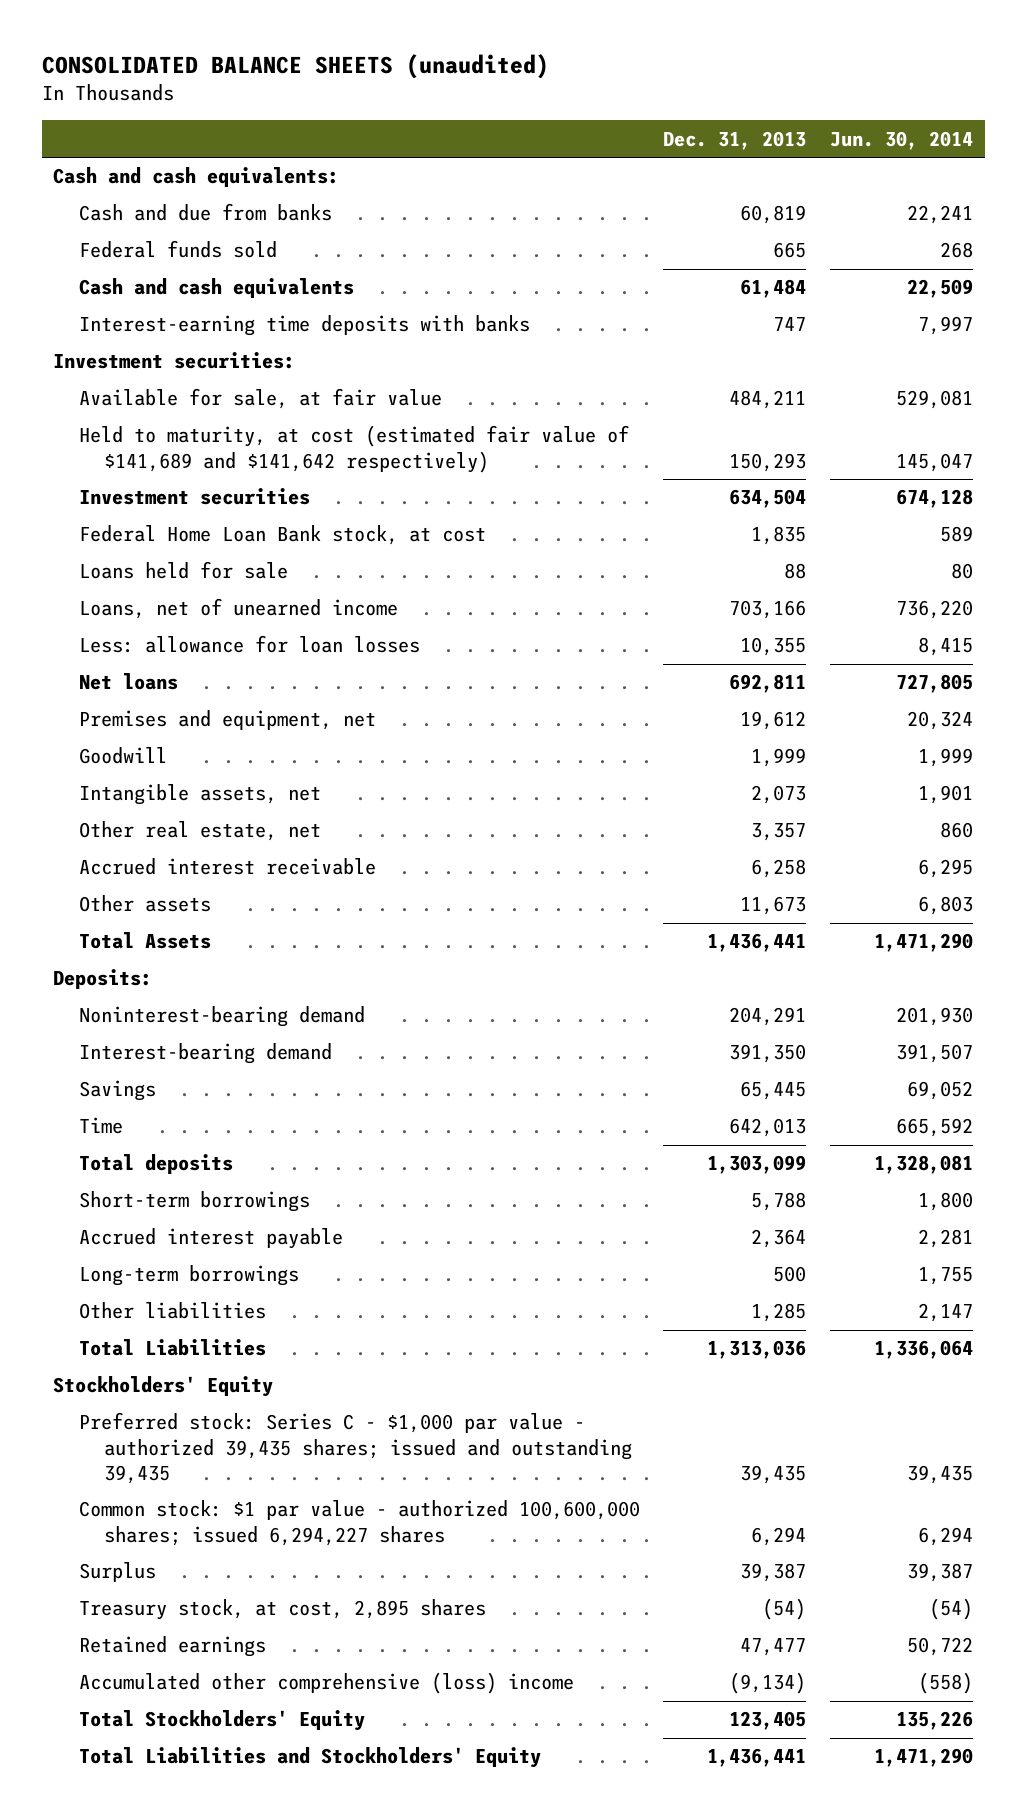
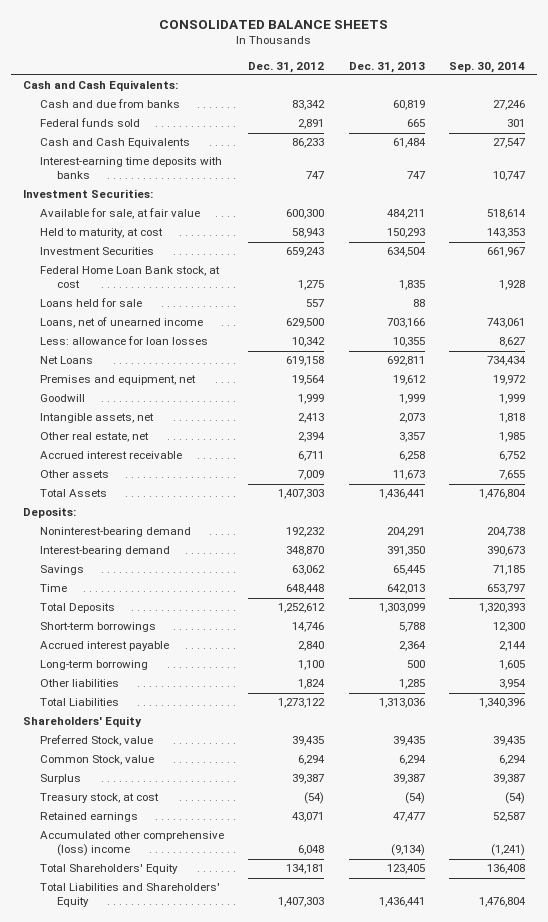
- CONSOLIDATED BALANCE SHEETS (unaudited)
+ CONSOLIDATED BALANCE SHEETS
- | Dec. 31, 2013 | Jun. 30, 2014
+ | Dec. 31, 2012 | Dec. 31, 2013 | Sep. 30, 2014
- Cash and cash equivalents:
+ Cash and Cash Equivalents:
- Cash and cash equivalents | 61,484 | 22,509
+ Cash and Cash Equivalents | 86,233 | 61,484 | 27,547
- Investment securities:
+ Investment Securities:
- Held to maturity, at cost (estimated fair value of $141,689 and $141,642 respectively) | 150,293 | 145,047
- Investment securities | 634,504 | 674,128
+ Held to maturity, at cost | 58,943 | 150,293 | 143,353
+ Investment Securities | 659,243 | 634,504 | 661,967
- Net loans | 692,811 | 727,805
+ Net Loans | 619,158 | 692,811 | 734,434
- Total deposits | 1,303,099 | 1,328,081
+ Total Deposits | 1,252,612 | 1,303,099 | 1,320,393
- Long-term borrowings | 500 | 1,755
+ Long-term borrowing | 1,100 | 500 | 1,605
- Stockholders' Equity
- Preferred stock: Series C - $1,000 par value - authorized 39,435 shares; issued and outstanding 39,435 | 39,435 | 39,435
- Common stock: $1 par value - authorized 100,600,000 shares; issued 6,294,227 shares | 6,294 | 6,294
+ Shareholders' Equity
+ Preferred Stock, value | 39,435 | 39,435 | 39,435
+ Common Stock, value | 6,294 | 6,294 | 6,294
- Treasury stock, at cost, 2,895 shares | (54) | (54)
+ Treasury stock, at cost | (54) | (54) | (54)
- Total Stockholders' Equity | 123,405 | 135,226
- Total Liabilities and Stockholders' Equity | 1,436,441 | 1,471,290
+ Total Shareholders' Equity | 134,181 | 123,405 | 136,408
+ Total Liabilities and Shareholders' Equity | 1,407,303 | 1,436,441 | 1,476,804

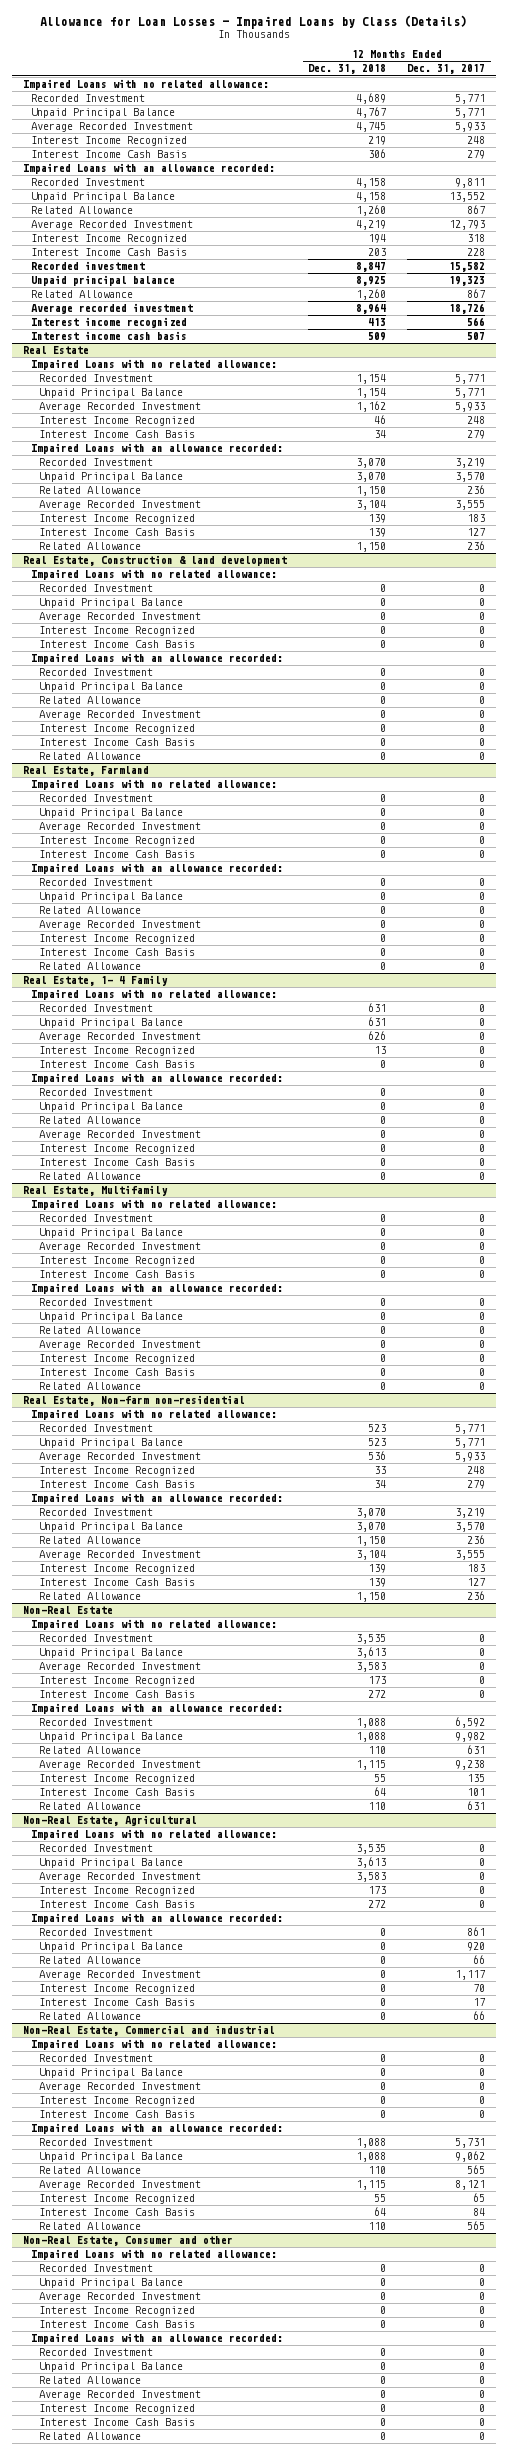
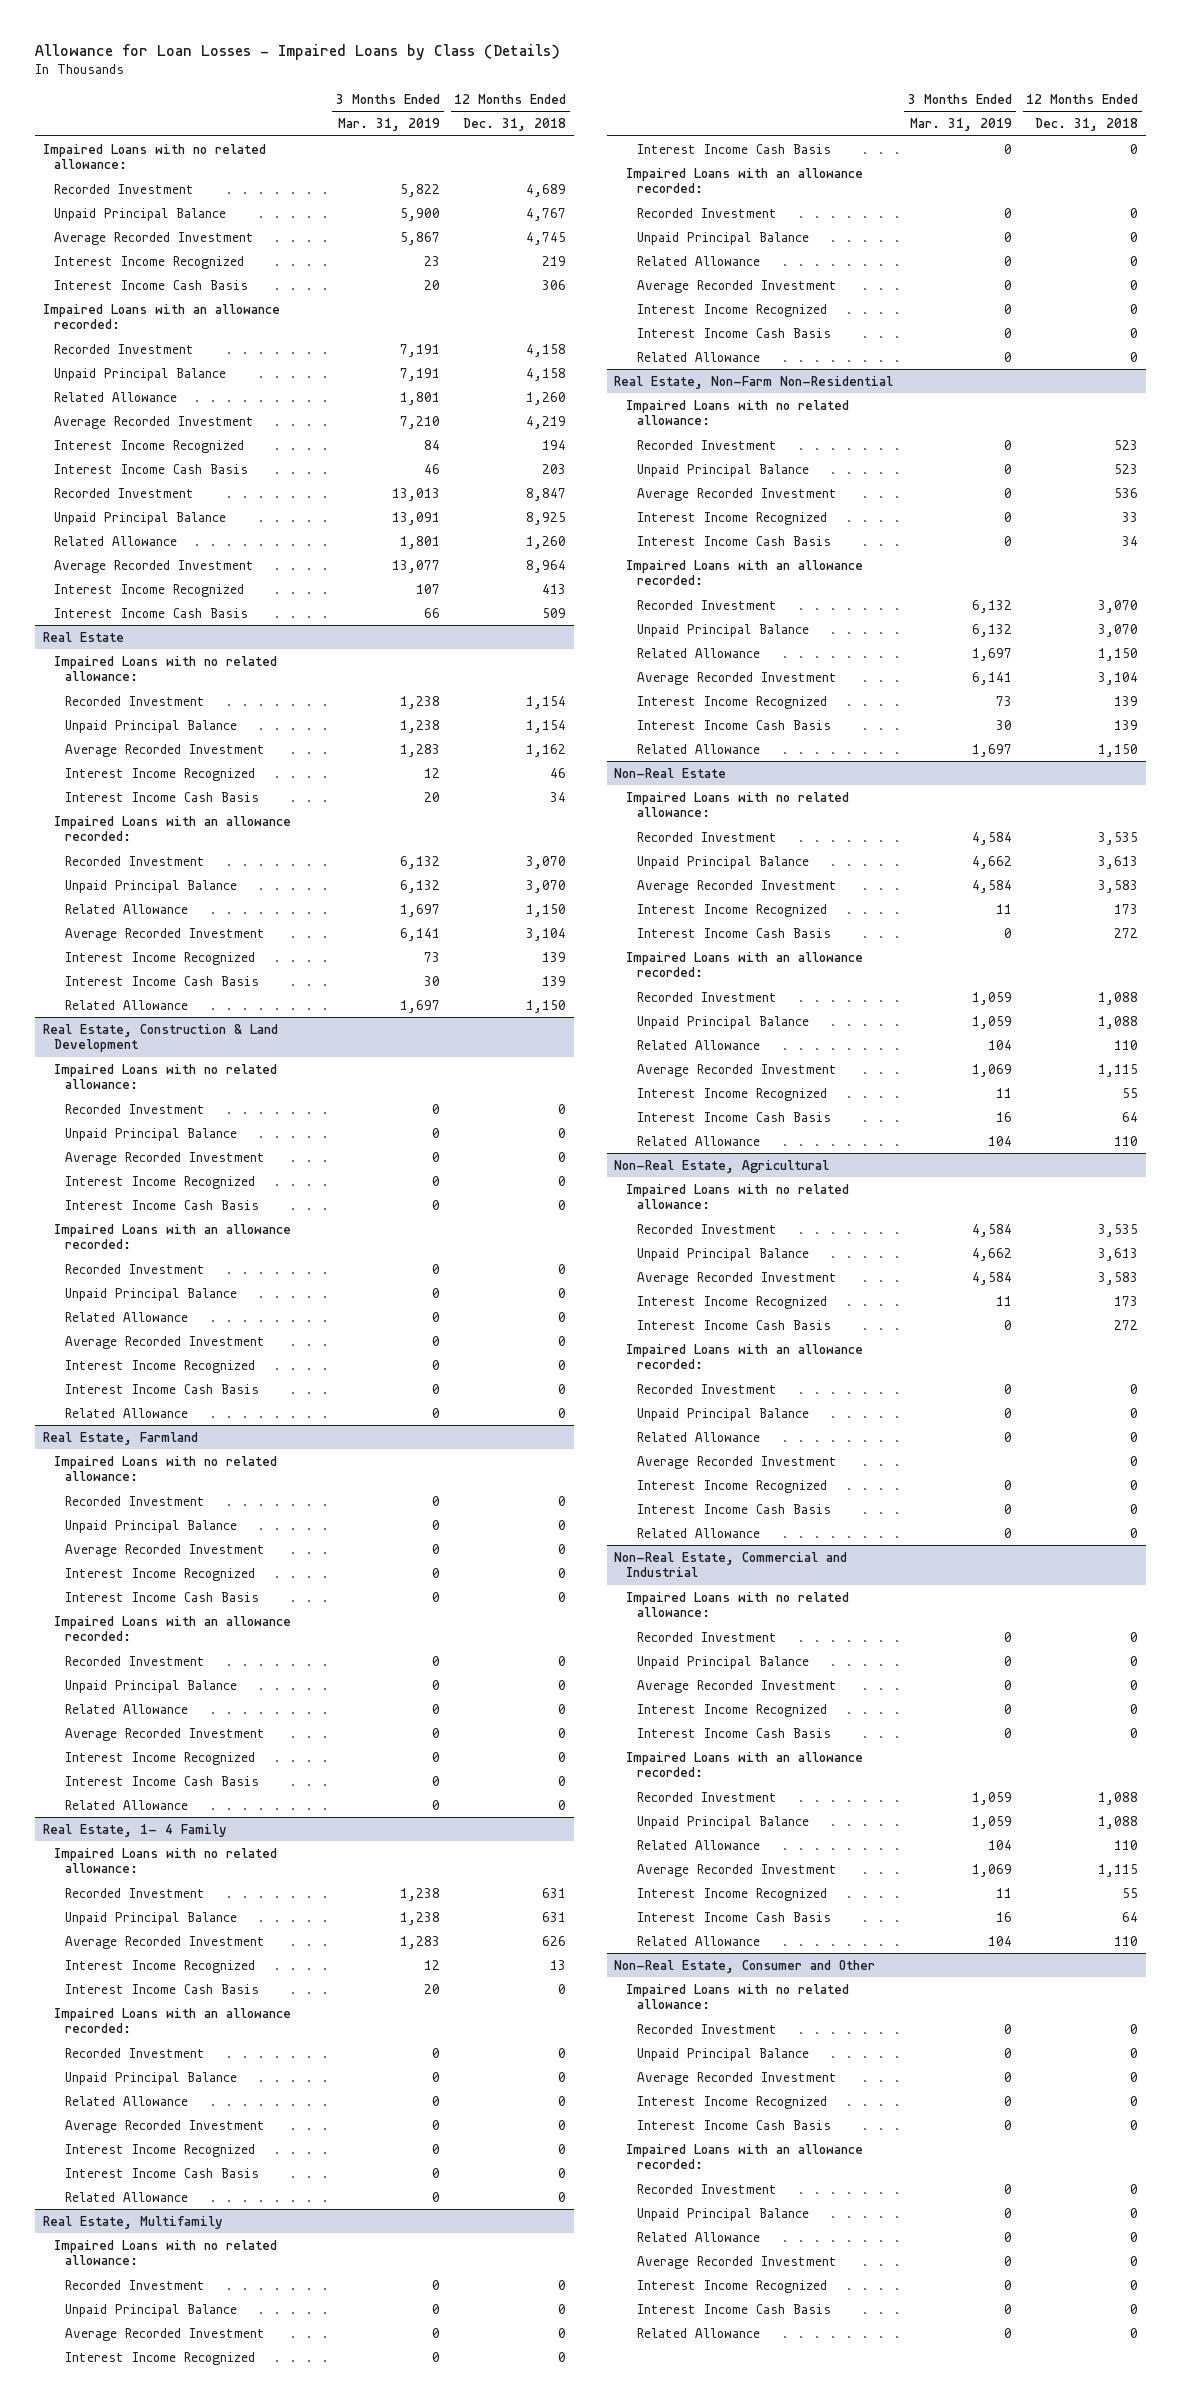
- | 12 Months Ended Dec. 31, 2018 | 12 Months Ended Dec. 31, 2017
+ | 3 Months Ended Mar. 31, 2019 | 12 Months Ended Dec. 31, 2018
- Recorded investment | 8,847 | 15,582
- Unpaid principal balance | 8,925 | 19,323
+ Recorded Investment | 13,013 | 8,847
+ Unpaid Principal Balance | 13,091 | 8,925
- Average recorded investment | 8,964 | 18,726
- Interest income recognized | 413 | 566
- Interest income cash basis | 509 | 507
+ Average Recorded Investment | 13,077 | 8,964
+ Interest Income Recognized | 107 | 413
+ Interest Income Cash Basis | 66 | 509
- Real Estate, Construction & land development
+ Real Estate, Construction & Land Development
- Real Estate, Non-farm non-residential
+ Real Estate, Non-Farm Non-Residential
- Non-Real Estate, Commercial and industrial
+ Non-Real Estate, Commercial and Industrial
- Non-Real Estate, Consumer and other
+ Non-Real Estate, Consumer and Other

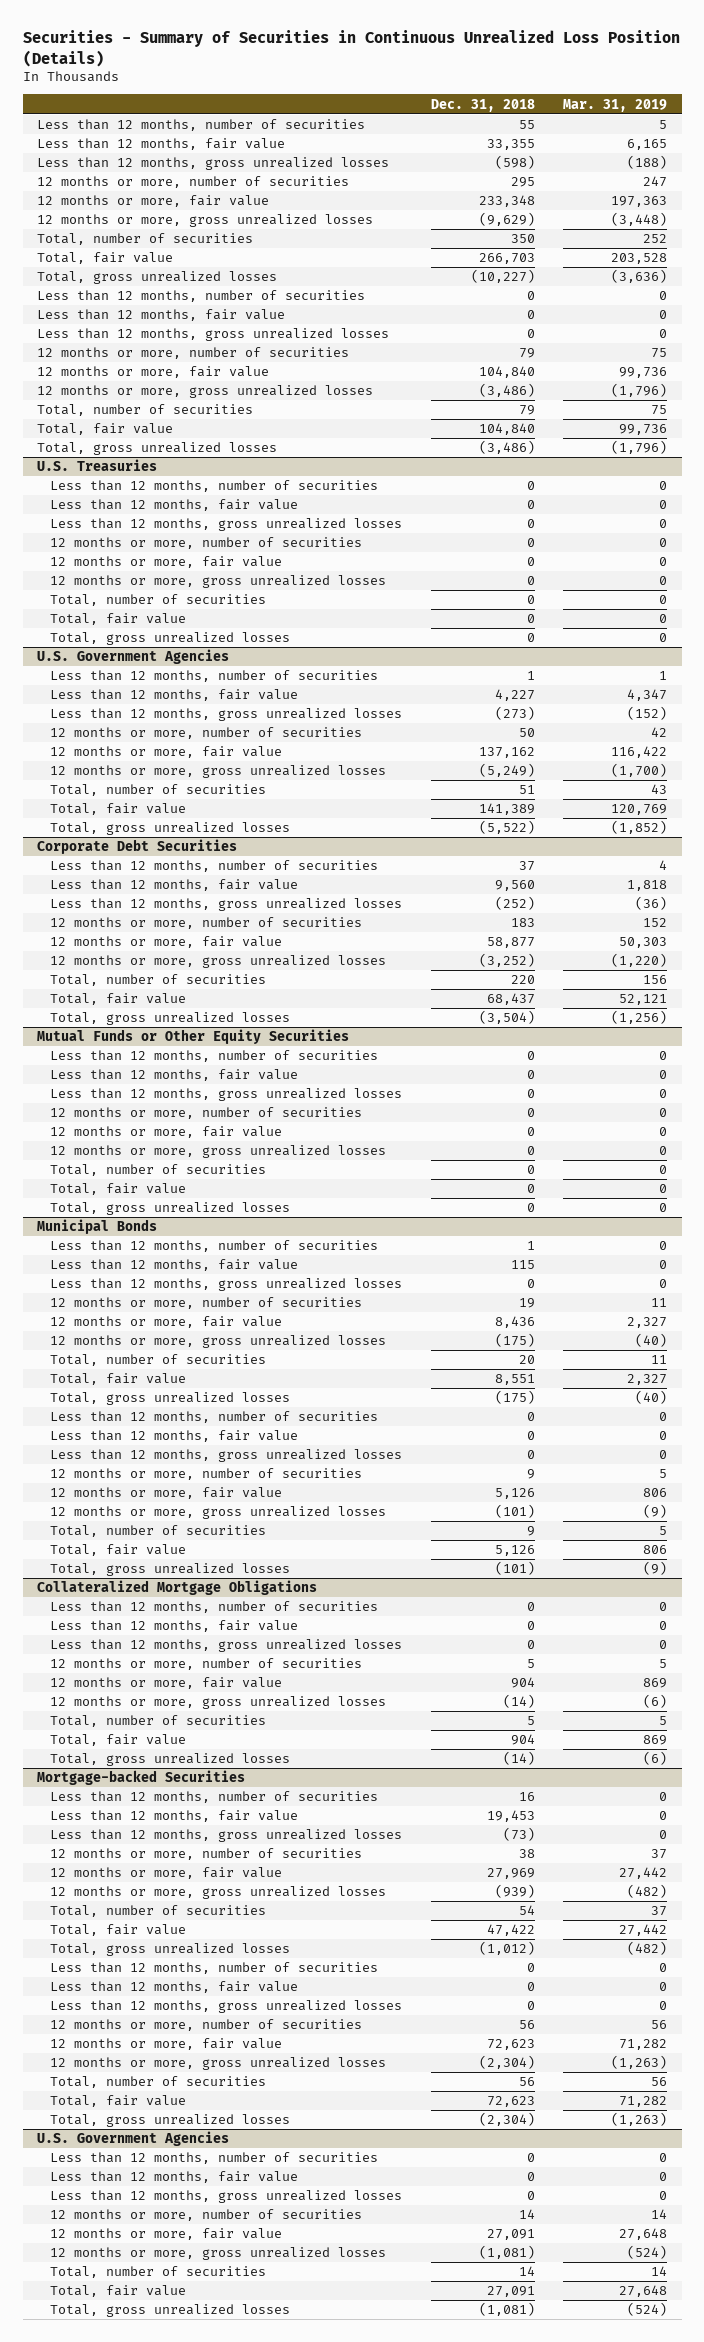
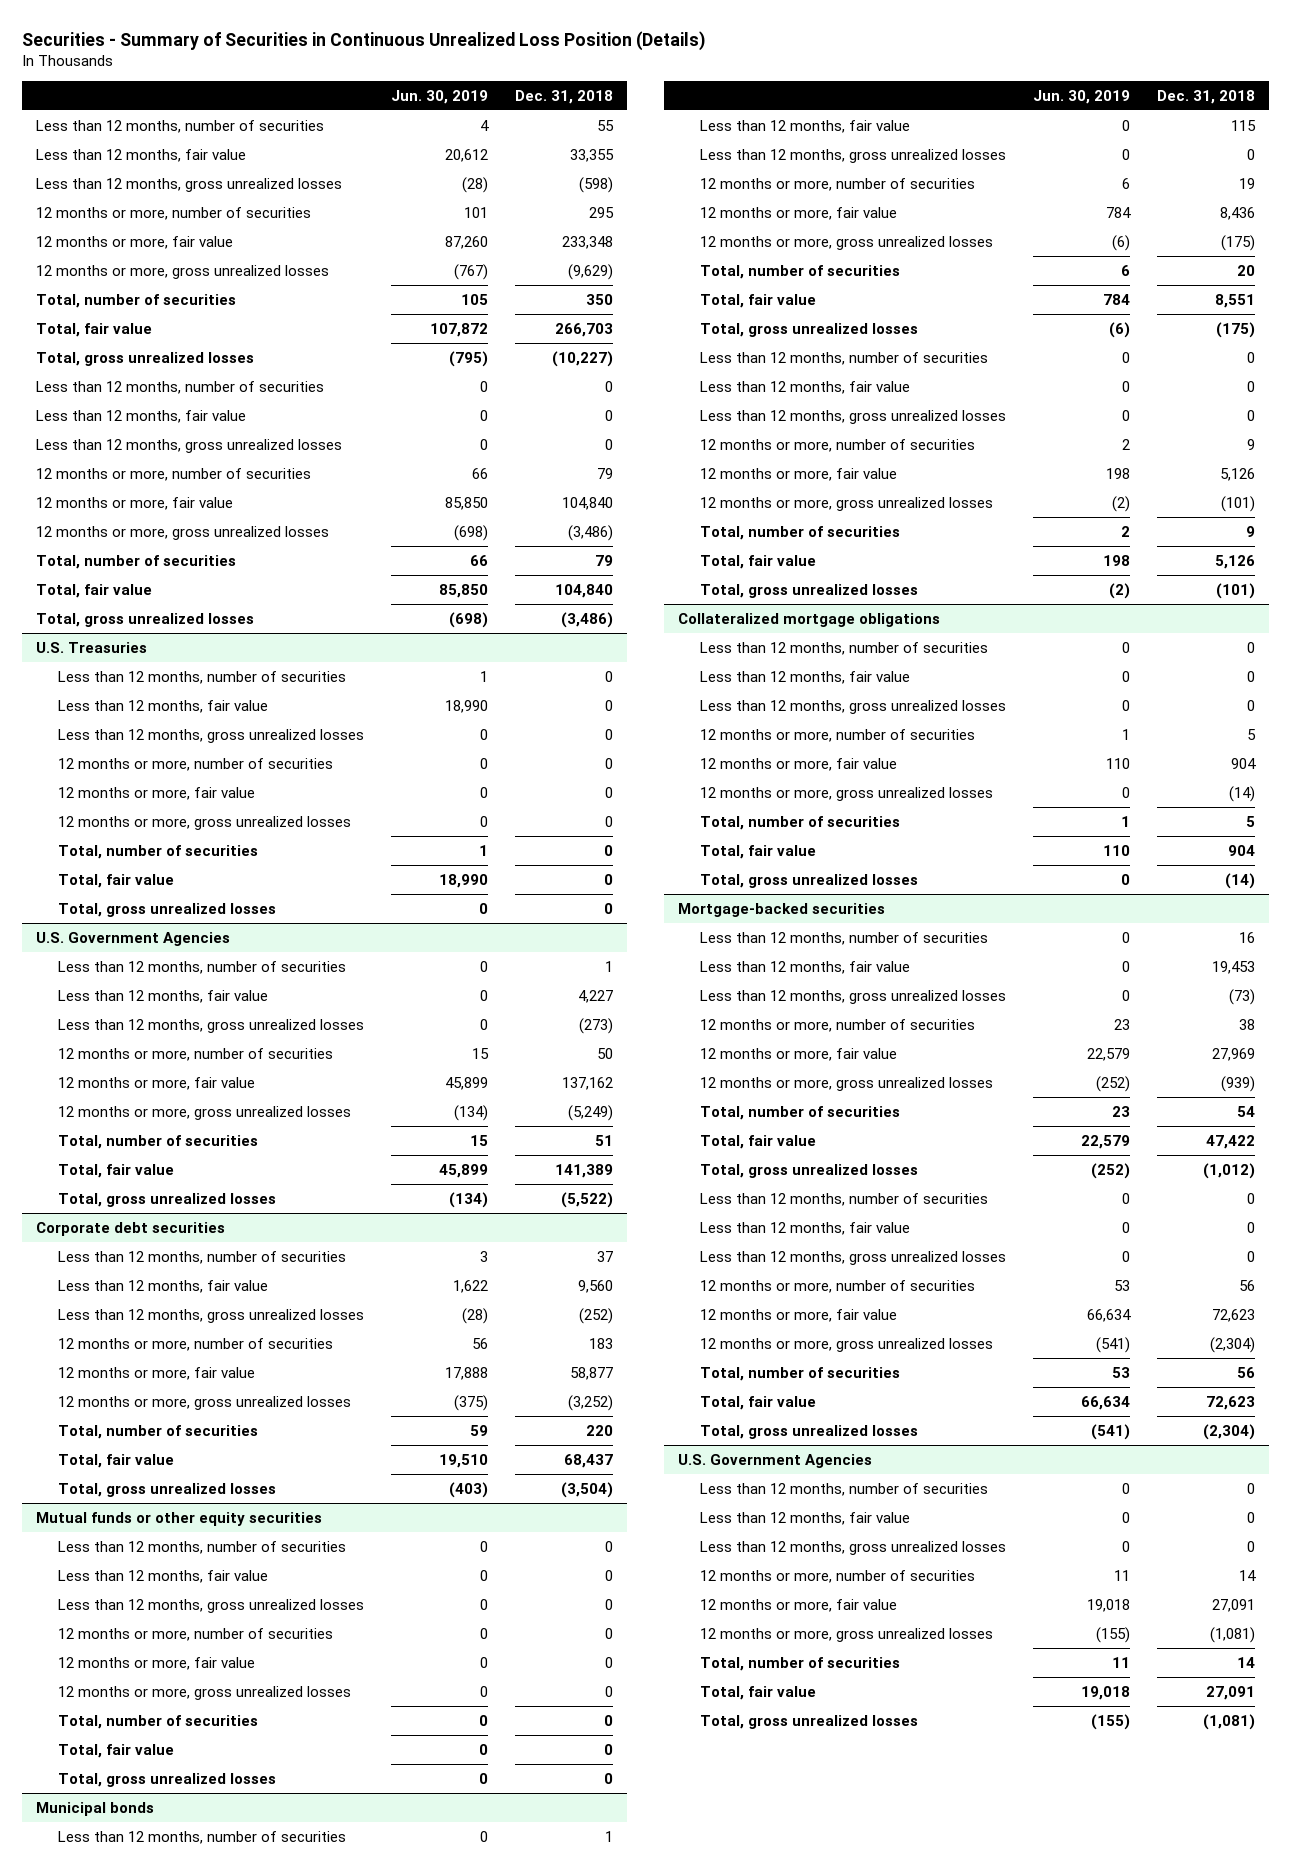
- | Dec. 31, 2018 | Mar. 31, 2019
+ | Jun. 30, 2019 | Dec. 31, 2018
- Corporate Debt Securities
+ Corporate debt securities
- Mutual Funds or Other Equity Securities
+ Mutual funds or other equity securities
- Municipal Bonds
+ Municipal bonds
- Collateralized Mortgage Obligations
+ Collateralized mortgage obligations
- Mortgage-backed Securities
+ Mortgage-backed securities

